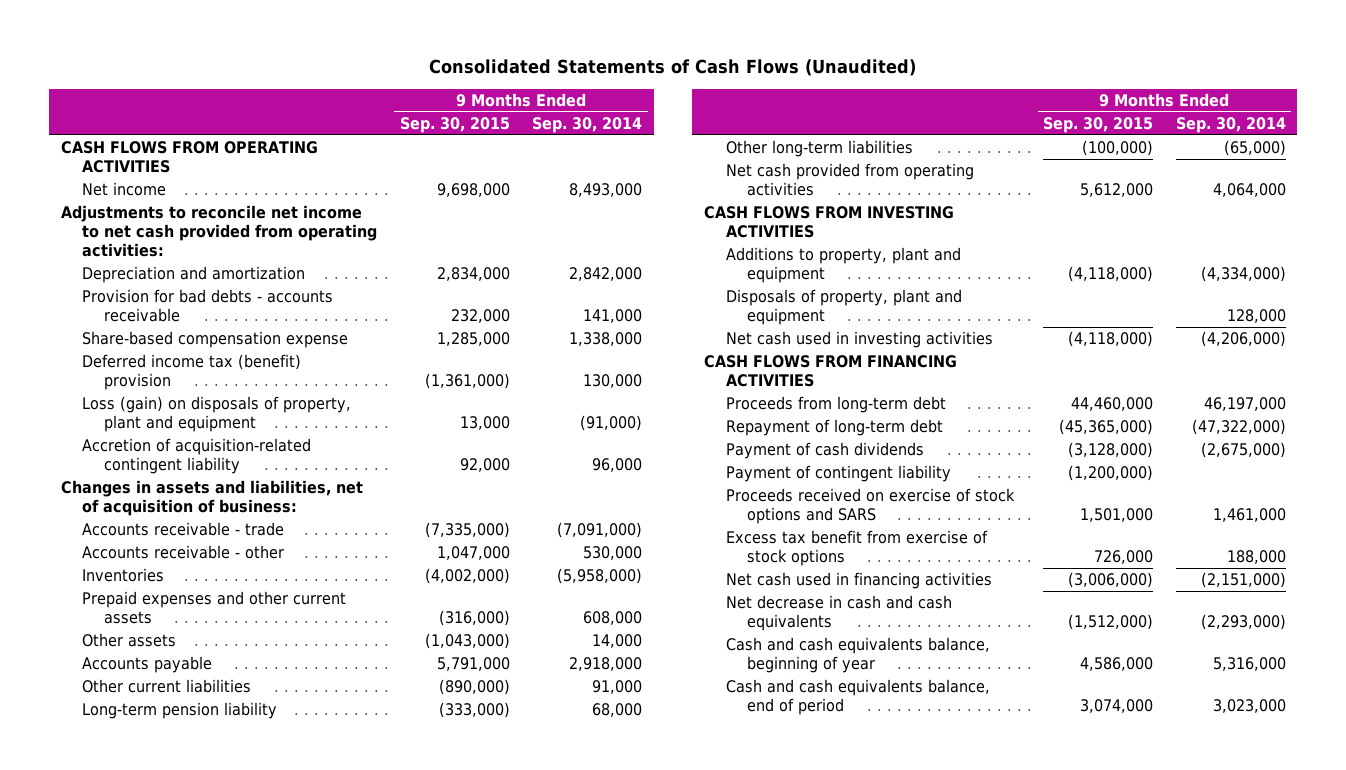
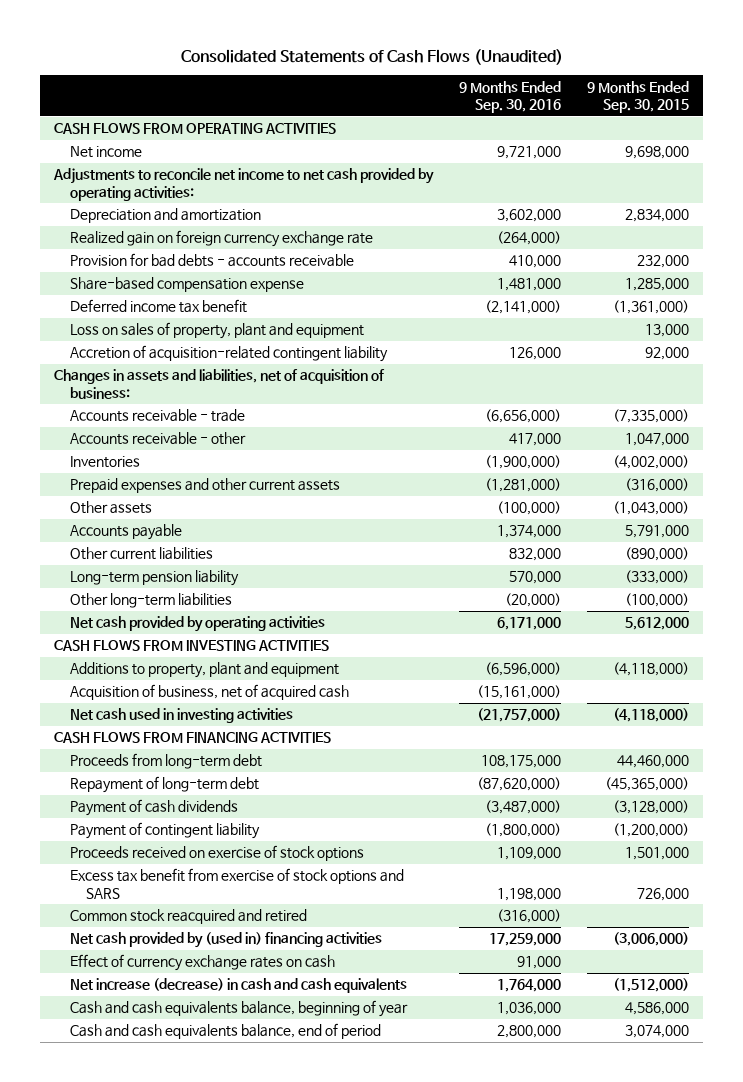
- | 9 Months Ended Sep. 30, 2015 | 9 Months Ended Sep. 30, 2014
+ | 9 Months Ended Sep. 30, 2016 | 9 Months Ended Sep. 30, 2015
- Adjustments to reconcile net income to net cash provided from operating activities:
+ Adjustments to reconcile net income to net cash provided by operating activities:
+ Realized gain on foreign currency exchange rate | (264,000) |
- Deferred income tax (benefit) provision | (1,361,000) | 130,000
- Loss (gain) on disposals of property, plant and equipment | 13,000 | (91,000)
+ Deferred income tax benefit | (2,141,000) | (1,361,000)
+ Loss on sales of property, plant and equipment | | 13,000
- Net cash provided from operating activities | 5,612,000 | 4,064,000
+ Net cash provided by operating activities | 6,171,000 | 5,612,000
- Disposals of property, plant and equipment | | 128,000
+ Acquisition of business, net of acquired cash | (15,161,000) |
- Proceeds received on exercise of stock options and SARS | 1,501,000 | 1,461,000
- Excess tax benefit from exercise of stock options | 726,000 | 188,000
- Net cash used in financing activities | (3,006,000) | (2,151,000)
- Net decrease in cash and cash equivalents | (1,512,000) | (2,293,000)
+ Proceeds received on exercise of stock options | 1,109,000 | 1,501,000
+ Excess tax benefit from exercise of stock options and SARS | 1,198,000 | 726,000
+ Common stock reacquired and retired | (316,000) |
+ Net cash provided by (used in) financing activities | 17,259,000 | (3,006,000)
+ Effect of currency exchange rates on cash | 91,000 |
+ Net increase (decrease) in cash and cash equivalents | 1,764,000 | (1,512,000)

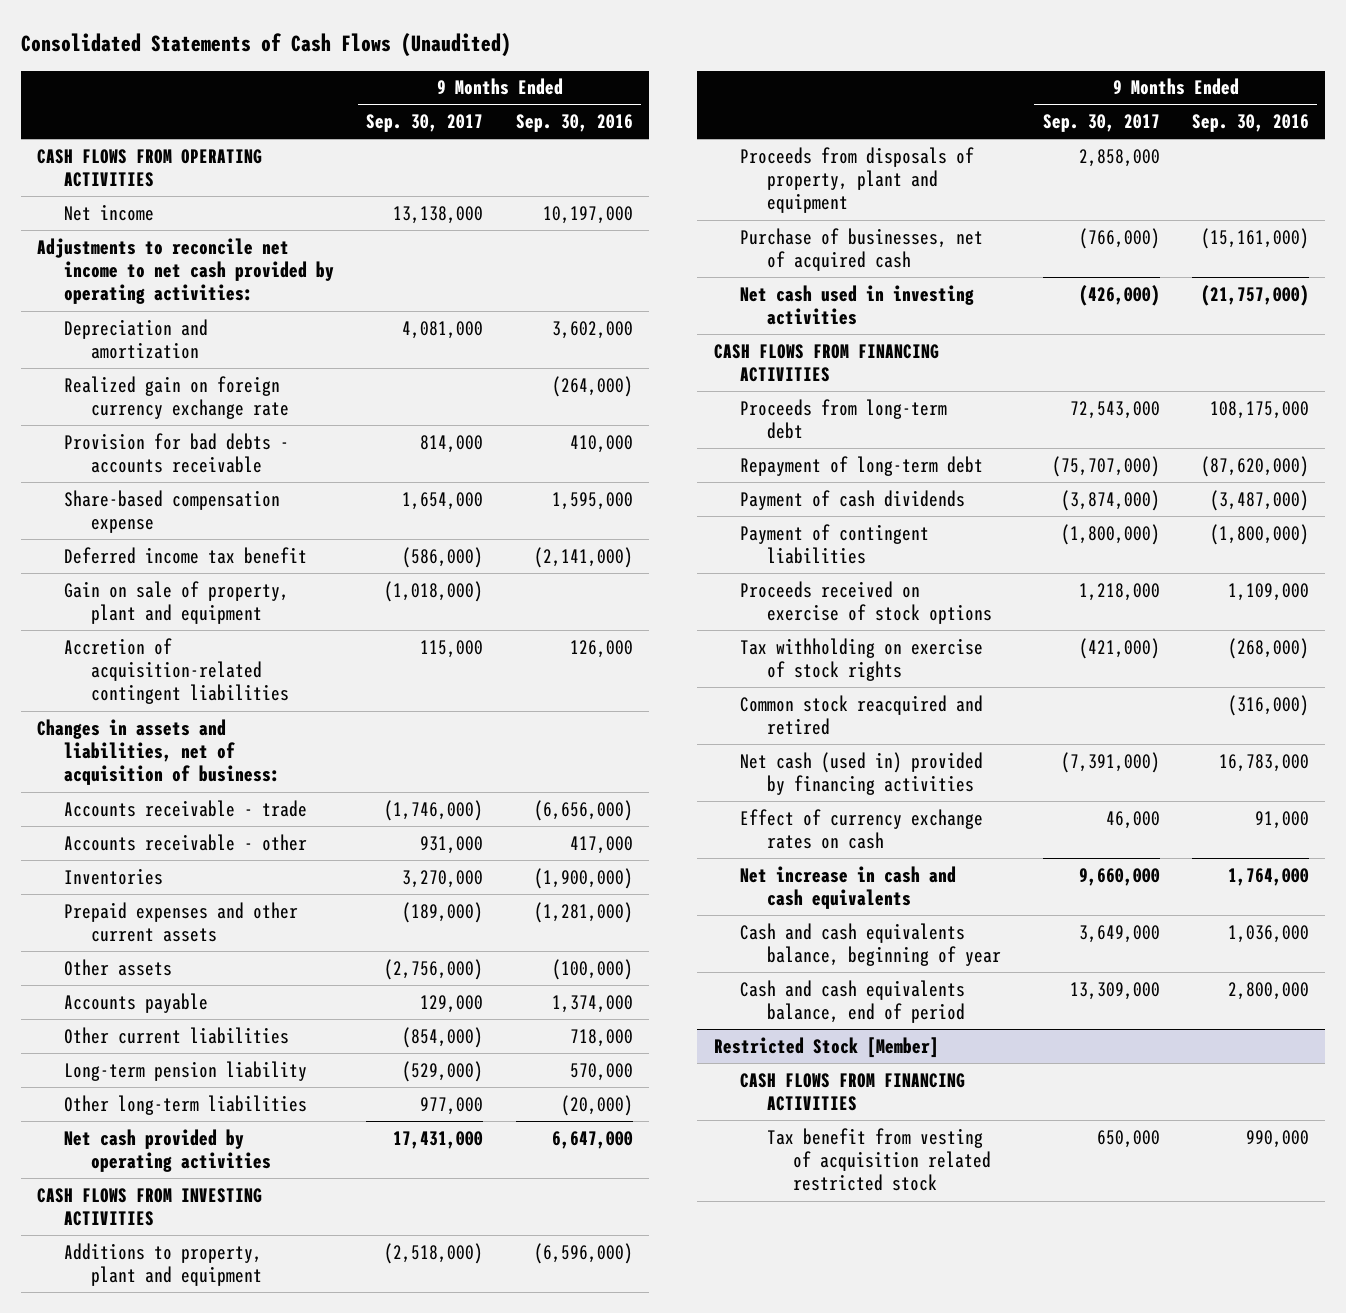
- | 9 Months Ended Sep. 30, 2016 | 9 Months Ended Sep. 30, 2015
+ | 9 Months Ended Sep. 30, 2017 | 9 Months Ended Sep. 30, 2016
- Net income | 9,721,000 | 9,698,000
+ Net income | 13,138,000 | 10,197,000
- Share-based compensation expense | 1,481,000 | 1,285,000
+ Share-based compensation expense | 1,654,000 | 1,595,000
- Loss on sales of property, plant and equipment | | 13,000
- Accretion of acquisition-related contingent liability | 126,000 | 92,000
+ Gain on sale of property, plant and equipment | (1,018,000) |
+ Accretion of acquisition-related contingent liabilities | 115,000 | 126,000
- Other current liabilities | 832,000 | (890,000)
+ Other current liabilities | (854,000) | 718,000
- Net cash provided by operating activities | 6,171,000 | 5,612,000
+ Net cash provided by operating activities | 17,431,000 | 6,647,000
- Acquisition of business, net of acquired cash | (15,161,000) |
+ Proceeds from disposals of property, plant and equipment | 2,858,000 |
+ Purchase of businesses, net of acquired cash | (766,000) | (15,161,000)
- Payment of contingent liability | (1,800,000) | (1,200,000)
+ Payment of contingent liabilities | (1,800,000) | (1,800,000)
- Excess tax benefit from exercise of stock options and SARS | 1,198,000 | 726,000
+ Tax withholding on exercise of stock rights | (421,000) | (268,000)
- Net cash provided by (used in) financing activities | 17,259,000 | (3,006,000)
+ Net cash (used in) provided by financing activities | (7,391,000) | 16,783,000
- Net increase (decrease) in cash and cash equivalents | 1,764,000 | (1,512,000)
+ Net increase in cash and cash equivalents | 9,660,000 | 1,764,000
+ Restricted Stock [Member]
+ CASH FLOWS FROM FINANCING ACTIVITIES
+ Tax benefit from vesting of acquisition related restricted stock | 650,000 | 990,000

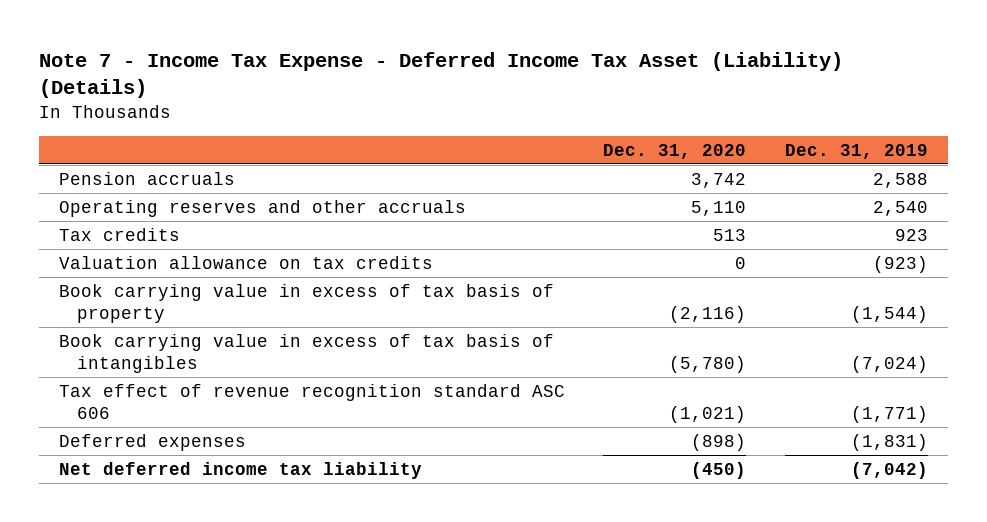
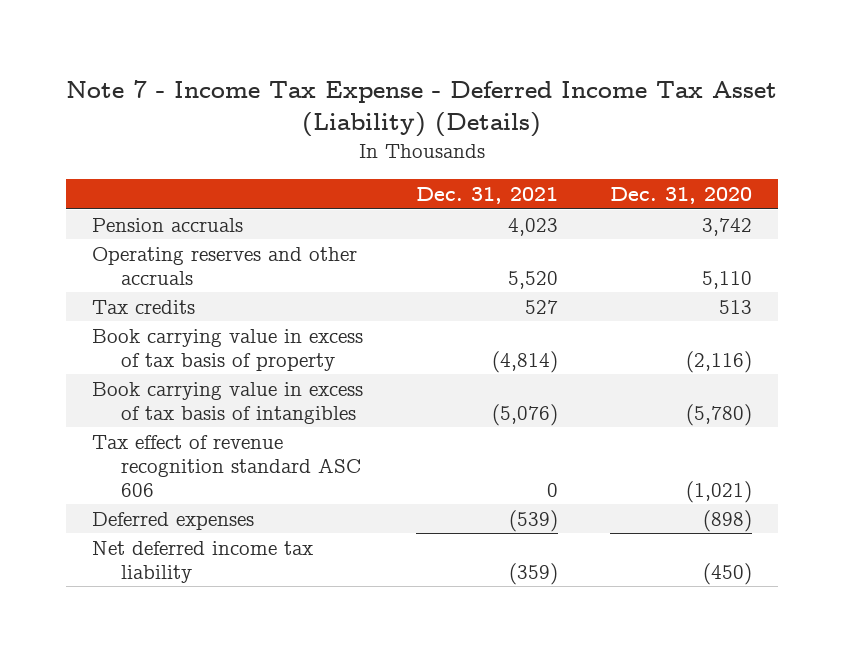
- | Dec. 31, 2020 | Dec. 31, 2019
+ | Dec. 31, 2021 | Dec. 31, 2020
- Valuation allowance on tax credits | 0 | (923)

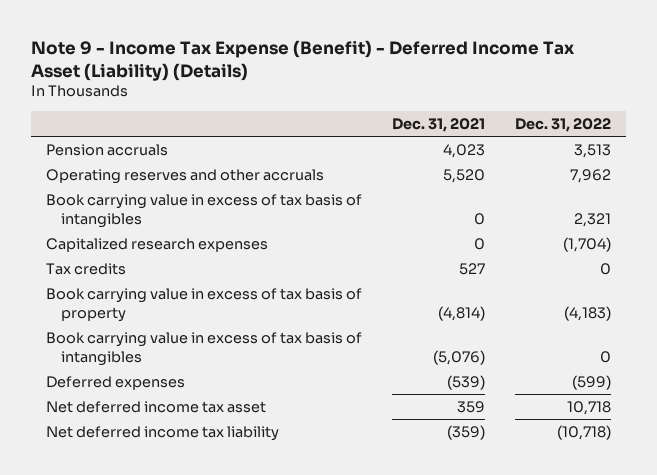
- Note 7 - Income Tax Expense - Deferred Income Tax Asset (Liability) (Details)
+ Note 9 - Income Tax Expense (Benefit) - Deferred Income Tax Asset (Liability) (Details)
- | Dec. 31, 2021 | Dec. 31, 2020
+ | Dec. 31, 2021 | Dec. 31, 2022
+ Book carrying value in excess of tax basis of intangibles | 0 | 2,321
+ Capitalized research expenses | 0 | (1,704)
- Tax effect of revenue recognition standard ASC 606 | 0 | (1,021)
+ Net deferred income tax asset | 359 | 10,718

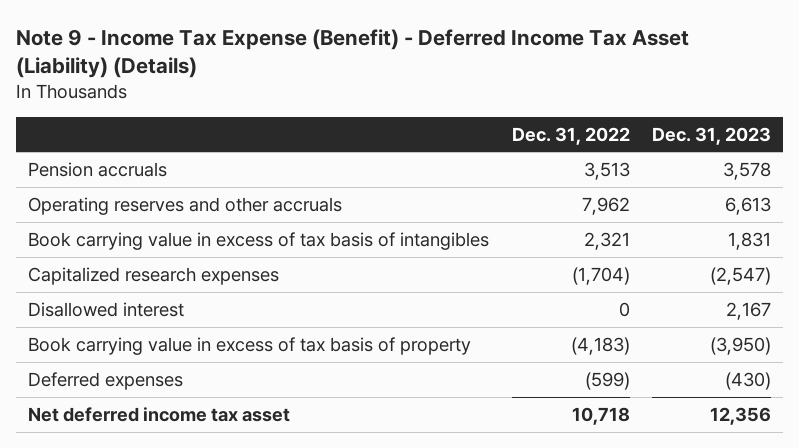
- | Dec. 31, 2021 | Dec. 31, 2022
+ | Dec. 31, 2022 | Dec. 31, 2023
- Tax credits | 527 | 0
+ Disallowed interest | 0 | 2,167
- Book carrying value in excess of tax basis of intangibles | (5,076) | 0
- Net deferred income tax liability | (359) | (10,718)

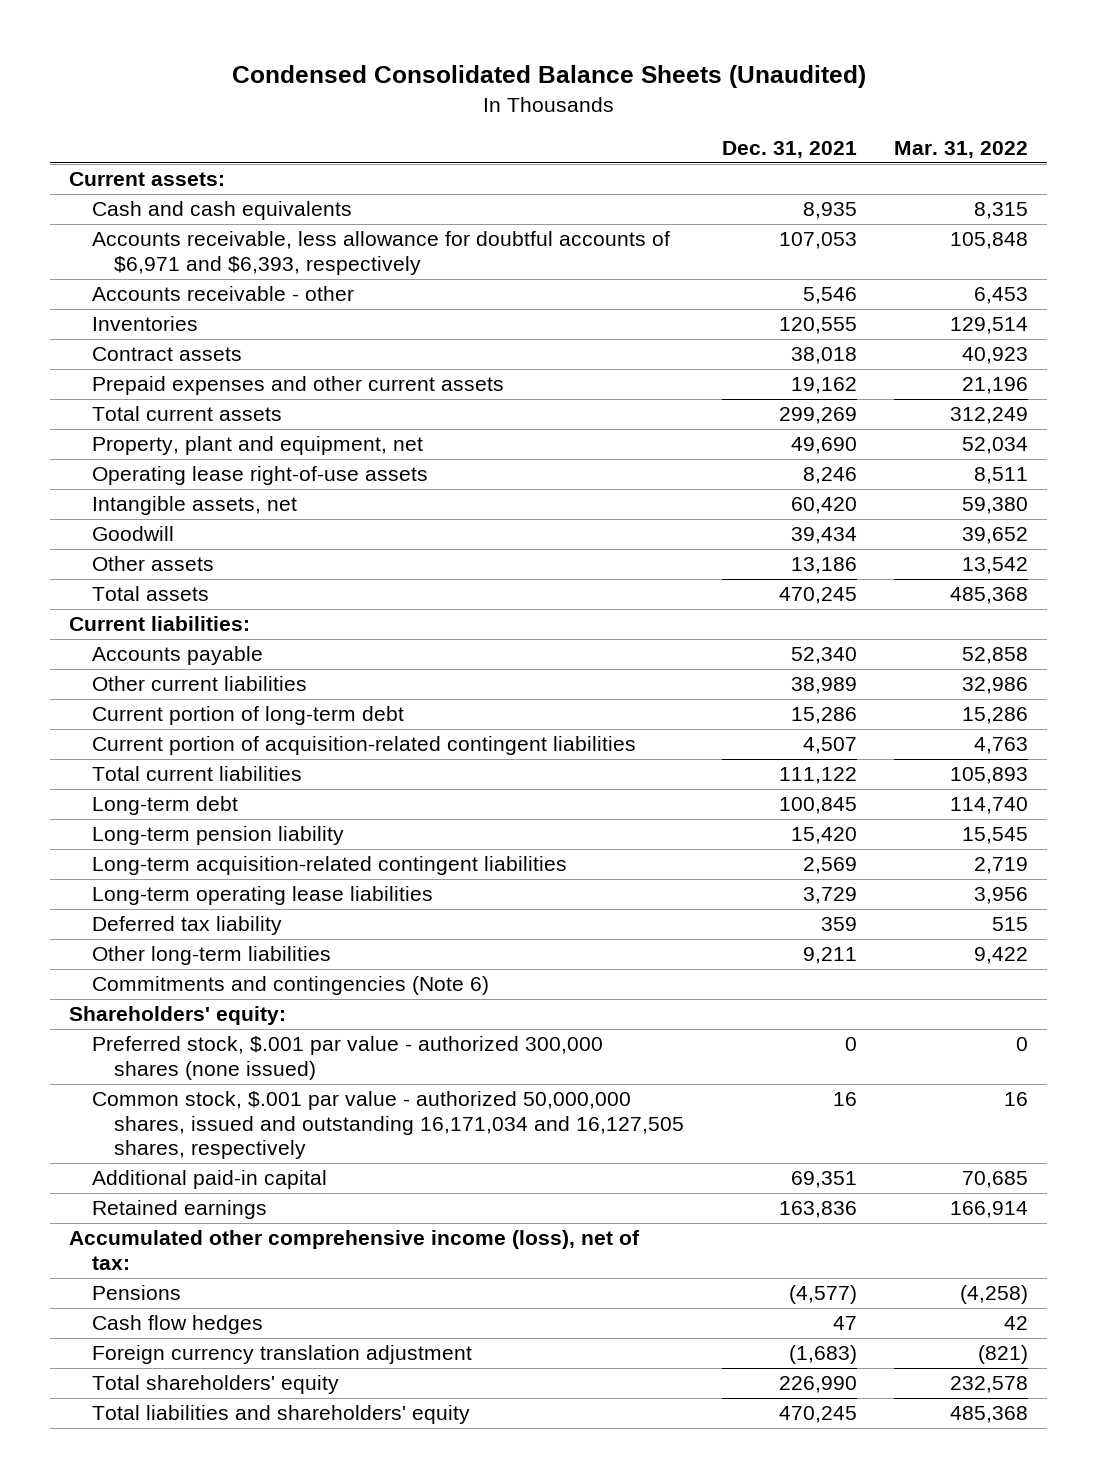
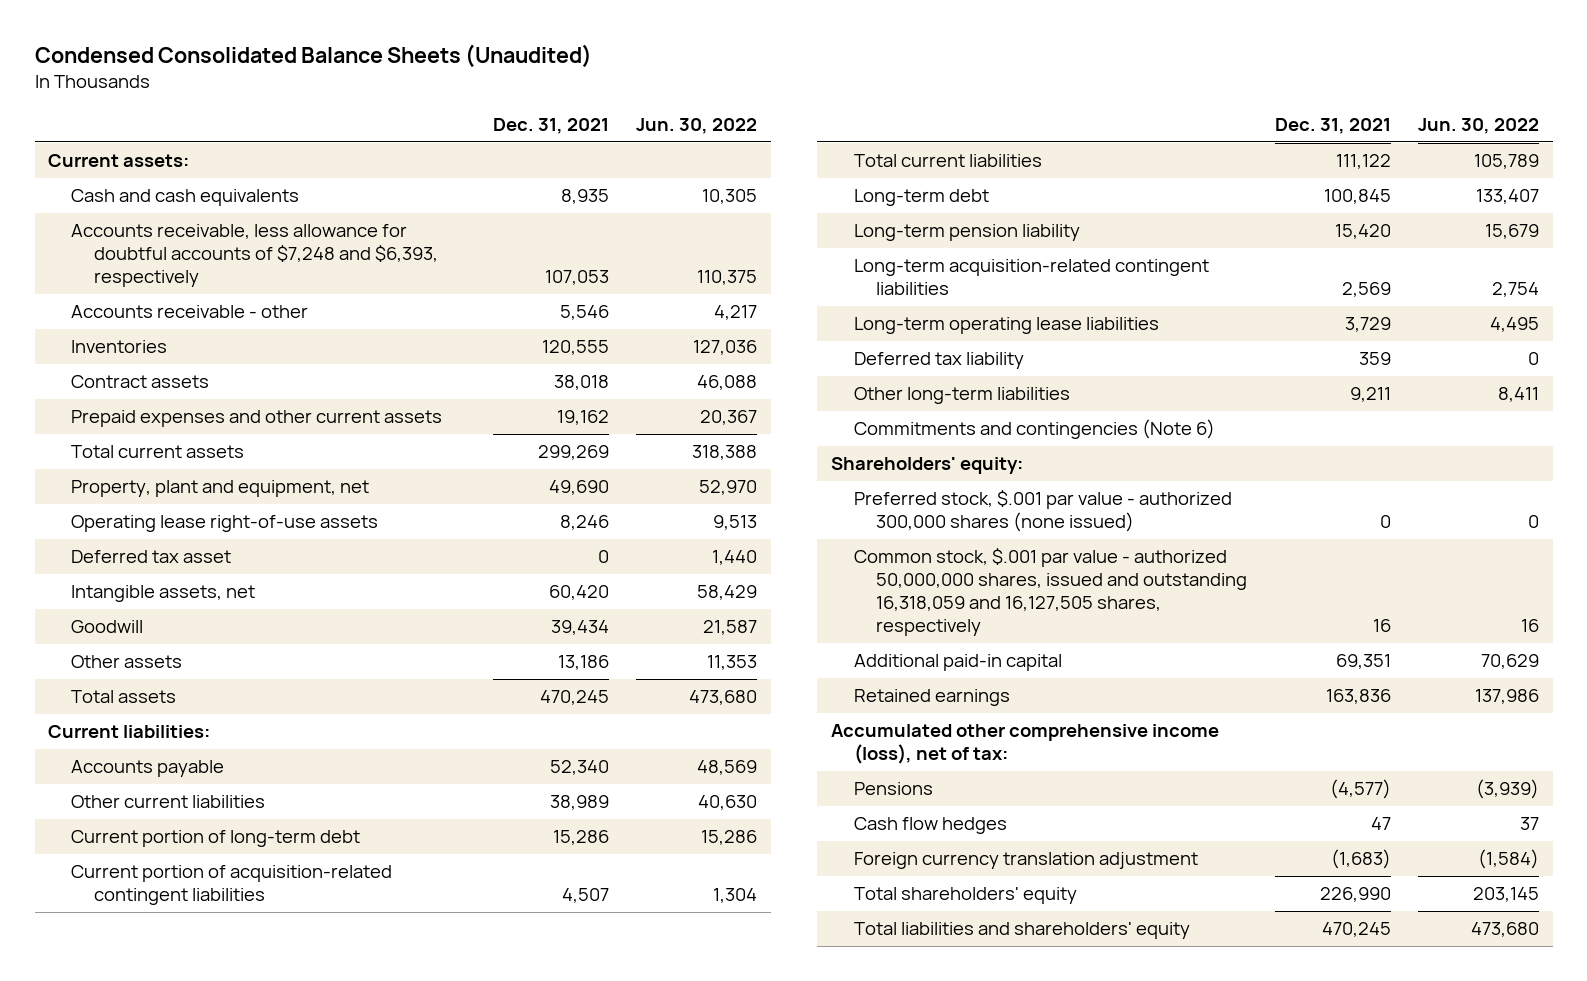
- | Dec. 31, 2021 | Mar. 31, 2022
+ | Dec. 31, 2021 | Jun. 30, 2022
- Accounts receivable, less allowance for doubtful accounts of $6,971 and $6,393, respectively | 107,053 | 105,848
+ Accounts receivable, less allowance for doubtful accounts of $7,248 and $6,393, respectively | 107,053 | 110,375
+ Deferred tax asset | 0 | 1,440
- Common stock, $.001 par value - authorized 50,000,000 shares, issued and outstanding 16,171,034 and 16,127,505 shares, respectively | 16 | 16
+ Common stock, $.001 par value - authorized 50,000,000 shares, issued and outstanding 16,318,059 and 16,127,505 shares, respectively | 16 | 16

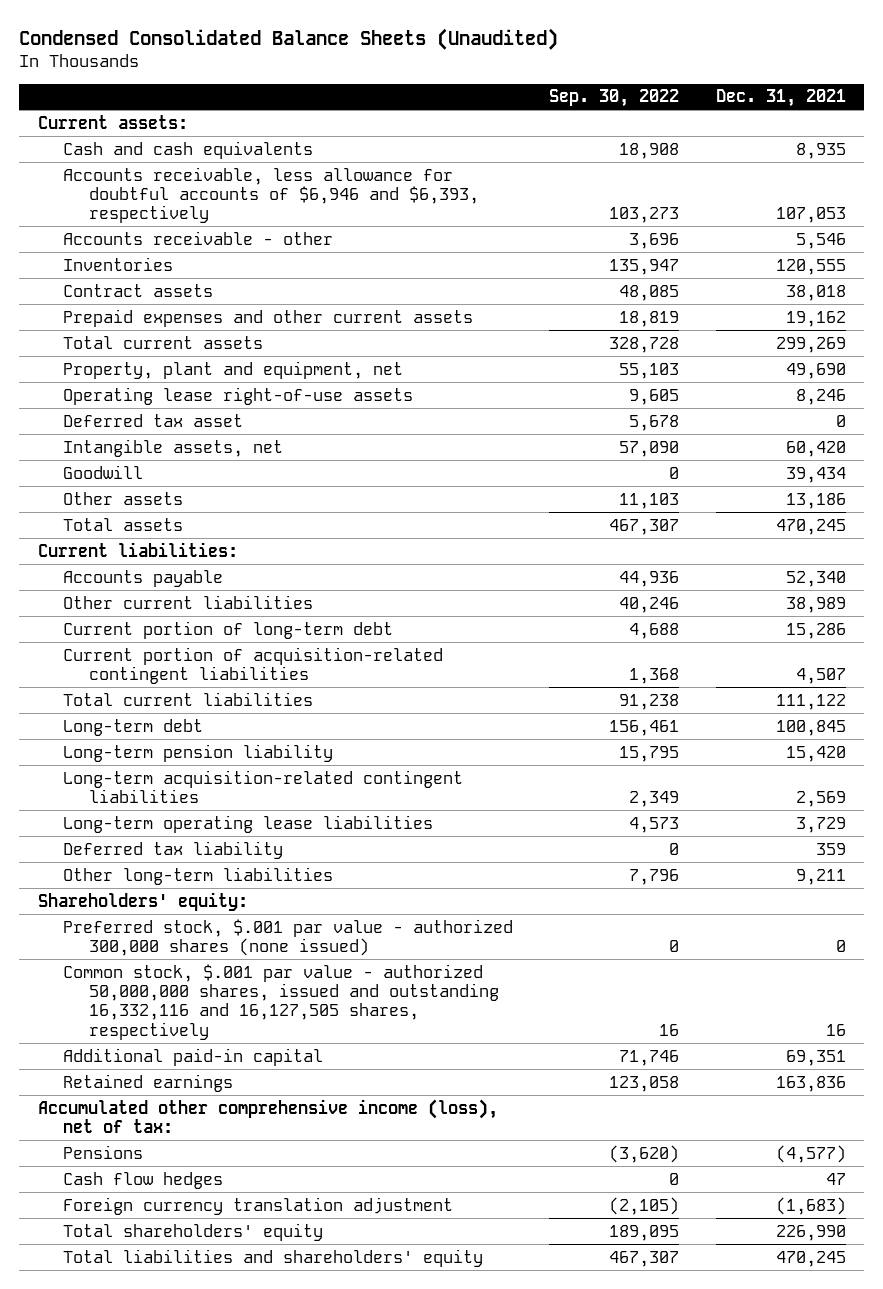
- | Dec. 31, 2021 | Jun. 30, 2022
+ | Sep. 30, 2022 | Dec. 31, 2021
- Accounts receivable, less allowance for doubtful accounts of $7,248 and $6,393, respectively | 107,053 | 110,375
+ Accounts receivable, less allowance for doubtful accounts of $6,946 and $6,393, respectively | 103,273 | 107,053
- Commitments and contingencies (Note 6)
- Common stock, $.001 par value - authorized 50,000,000 shares, issued and outstanding 16,318,059 and 16,127,505 shares, respectively | 16 | 16
+ Common stock, $.001 par value - authorized 50,000,000 shares, issued and outstanding 16,332,116 and 16,127,505 shares, respectively | 16 | 16

